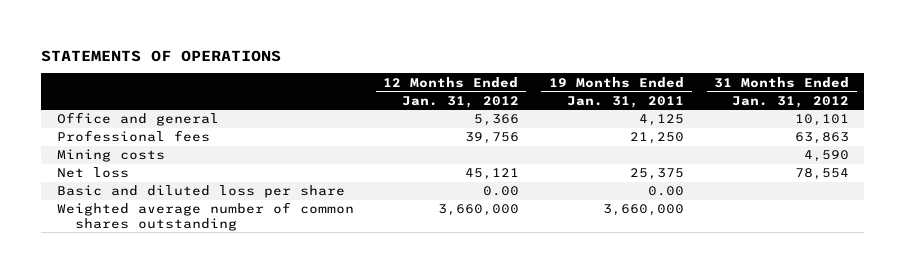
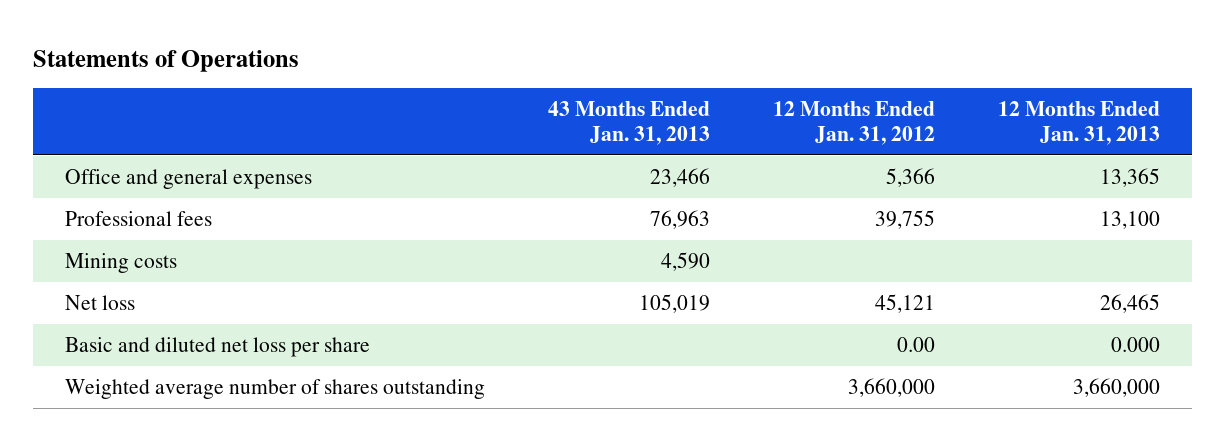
- STATEMENTS OF OPERATIONS
+ Statements of Operations
- | 12 Months Ended Jan. 31, 2012 | 19 Months Ended Jan. 31, 2011 | 31 Months Ended Jan. 31, 2012
+ | 43 Months Ended Jan. 31, 2013 | 12 Months Ended Jan. 31, 2012 | 12 Months Ended Jan. 31, 2013
- Office and general | 5,366 | 4,125 | 10,101
- Professional fees | 39,756 | 21,250 | 63,863
+ Office and general expenses | 23,466 | 5,366 | 13,365
+ Professional fees | 76,963 | 39,755 | 13,100
- Basic and diluted loss per share | 0.00 | 0.00 |
- Weighted average number of common shares outstanding | 3,660,000 | 3,660,000 |
+ Basic and diluted net loss per share | | 0.00 | 0.000
+ Weighted average number of shares outstanding | | 3,660,000 | 3,660,000

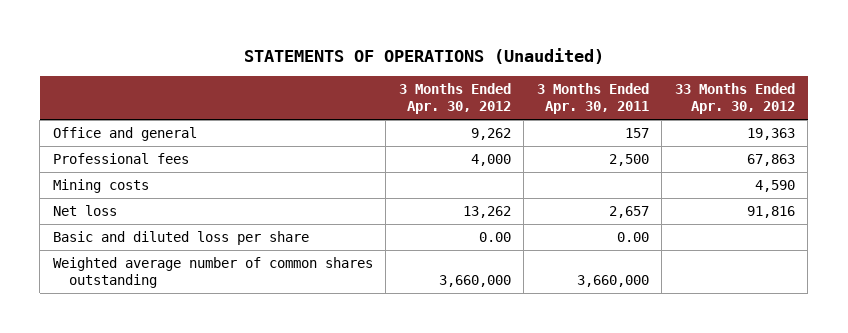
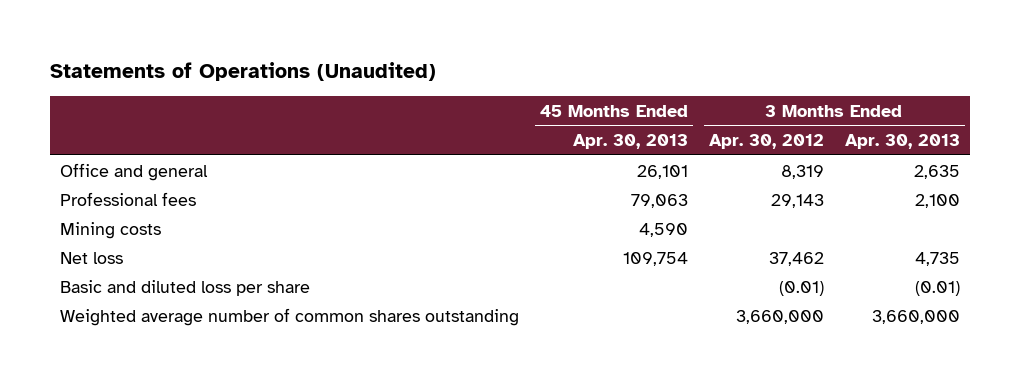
- STATEMENTS OF OPERATIONS (Unaudited)
+ Statements of Operations (Unaudited)
- | 3 Months Ended Apr. 30, 2012 | 3 Months Ended Apr. 30, 2011 | 33 Months Ended Apr. 30, 2012
+ | 45 Months Ended Apr. 30, 2013 | 3 Months Ended Apr. 30, 2012 | 3 Months Ended Apr. 30, 2013
- Office and general | 9,262 | 157 | 19,363
- Professional fees | 4,000 | 2,500 | 67,863
+ Office and general | 26,101 | 8,319 | 2,635
+ Professional fees | 79,063 | 29,143 | 2,100
- Net loss | 13,262 | 2,657 | 91,816
- Basic and diluted loss per share | 0.00 | 0.00 |
+ Net loss | 109,754 | 37,462 | 4,735
+ Basic and diluted loss per share | | (0.01) | (0.01)

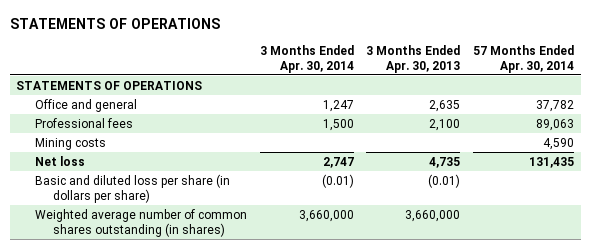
- Statements of Operations (Unaudited)
+ STATEMENTS OF OPERATIONS
- | 45 Months Ended Apr. 30, 2013 | 3 Months Ended Apr. 30, 2012 | 3 Months Ended Apr. 30, 2013
+ | 3 Months Ended Apr. 30, 2014 | 3 Months Ended Apr. 30, 2013 | 57 Months Ended Apr. 30, 2014
+ STATEMENTS OF OPERATIONS
- Basic and diluted loss per share | | (0.01) | (0.01)
- Weighted average number of common shares outstanding | | 3,660,000 | 3,660,000
+ Basic and diluted loss per share (in dollars per share) | (0.01) | (0.01) |
+ Weighted average number of common shares outstanding (in shares) | 3,660,000 | 3,660,000 |

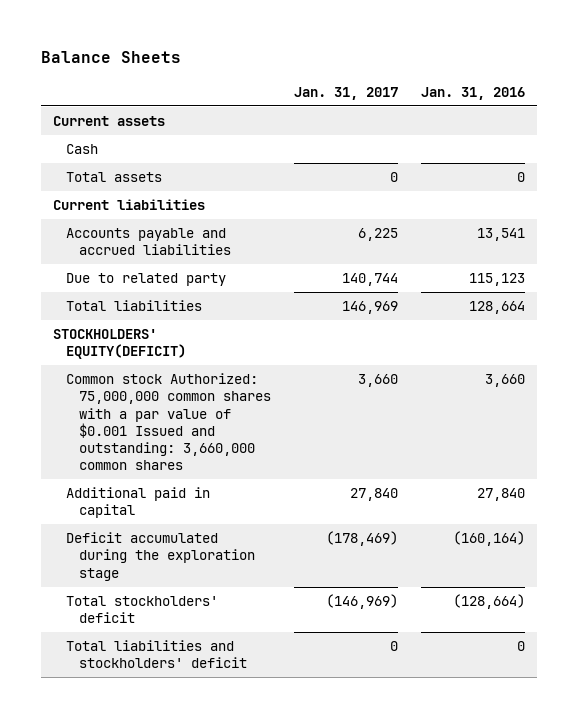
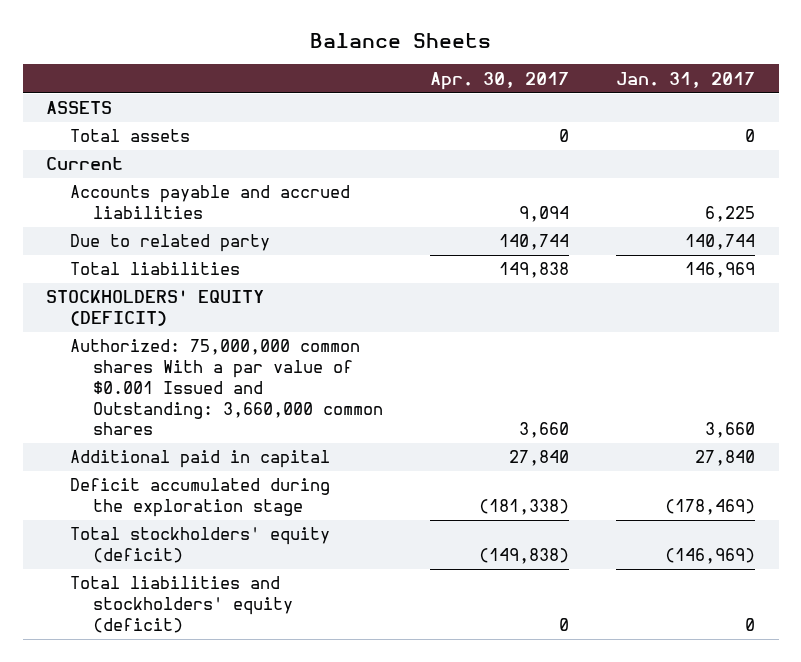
- | Jan. 31, 2017 | Jan. 31, 2016
+ | Apr. 30, 2017 | Jan. 31, 2017
- Current assets
- Cash
+ ASSETS
- Current liabilities
+ Current
- STOCKHOLDERS' EQUITY(DEFICIT)
- Common stock Authorized: 75,000,000 common shares with a par value of $0.001 Issued and outstanding: 3,660,000 common shares | 3,660 | 3,660
+ STOCKHOLDERS' EQUITY (DEFICIT)
+ Authorized: 75,000,000 common shares With a par value of $0.001 Issued and Outstanding: 3,660,000 common shares | 3,660 | 3,660
- Total stockholders' deficit | (146,969) | (128,664)
- Total liabilities and stockholders' deficit | 0 | 0
+ Total stockholders' equity (deficit) | (149,838) | (146,969)
+ Total liabilities and stockholders' equity (deficit) | 0 | 0

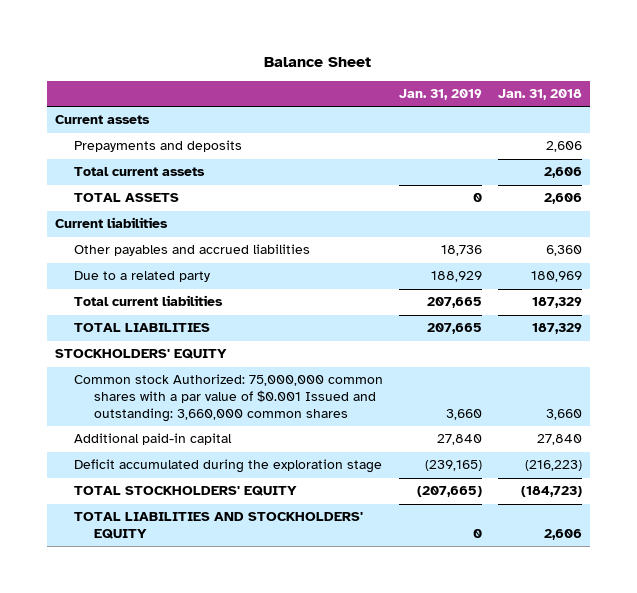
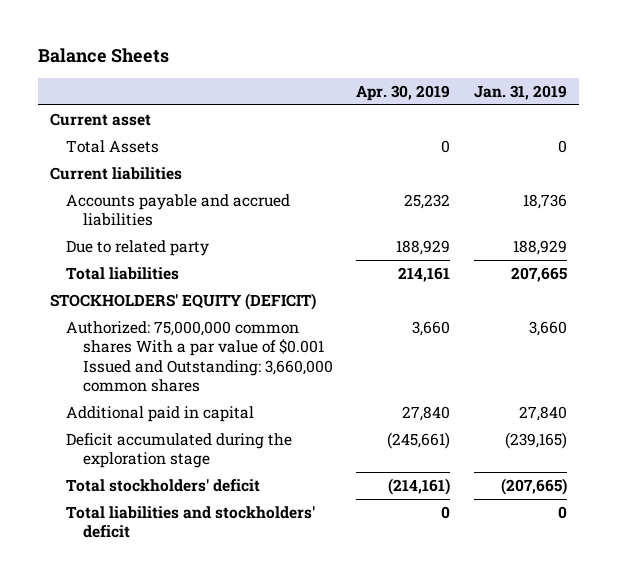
- Balance Sheet
+ Balance Sheets
- | Jan. 31, 2019 | Jan. 31, 2018
+ | Apr. 30, 2019 | Jan. 31, 2019
- Current assets
- Prepayments and deposits | | 2,606
- Total current assets | | 2,606
- TOTAL ASSETS | 0 | 2,606
+ Current asset
+ Total Assets | 0 | 0
- Other payables and accrued liabilities | 18,736 | 6,360
- Due to a related party | 188,929 | 180,969
- Total current liabilities | 207,665 | 187,329
- TOTAL LIABILITIES | 207,665 | 187,329
- STOCKHOLDERS' EQUITY
- Common stock Authorized: 75,000,000 common shares with a par value of $0.001 Issued and outstanding: 3,660,000 common shares | 3,660 | 3,660
- Additional paid-in capital | 27,840 | 27,840
+ Accounts payable and accrued liabilities | 25,232 | 18,736
+ Due to related party | 188,929 | 188,929
+ Total liabilities | 214,161 | 207,665
+ STOCKHOLDERS' EQUITY (DEFICIT)
+ Authorized: 75,000,000 common shares With a par value of $0.001 Issued and Outstanding: 3,660,000 common shares | 3,660 | 3,660
+ Additional paid in capital | 27,840 | 27,840
- TOTAL STOCKHOLDERS' EQUITY | (207,665) | (184,723)
- TOTAL LIABILITIES AND STOCKHOLDERS' EQUITY | 0 | 2,606
+ Total stockholders' deficit | (214,161) | (207,665)
+ Total liabilities and stockholders' deficit | 0 | 0

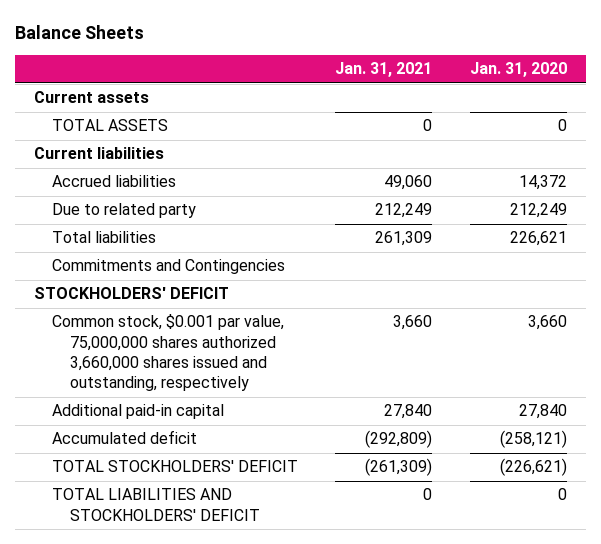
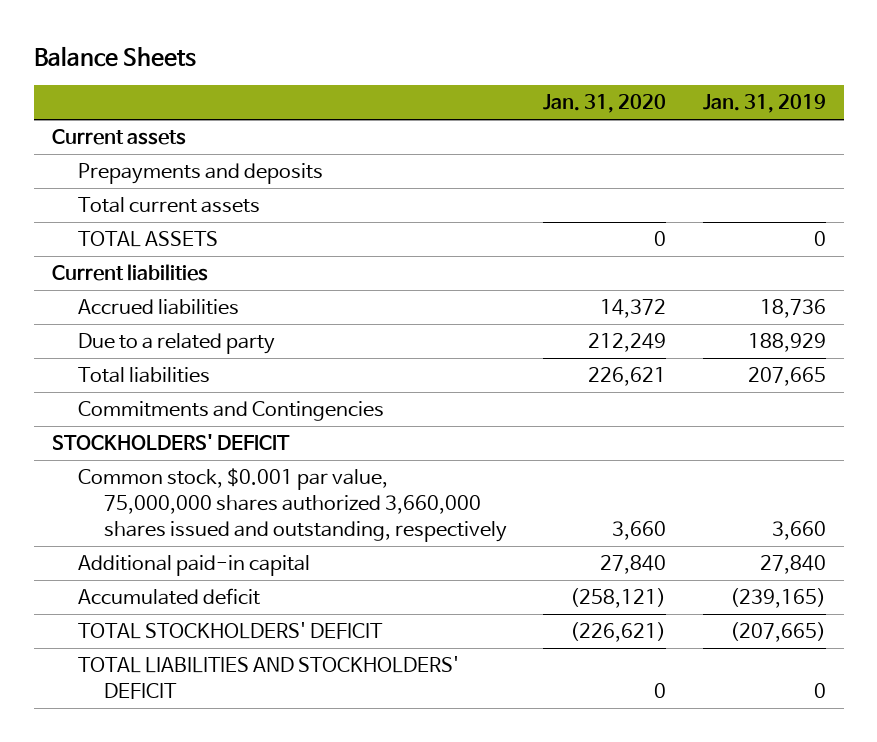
- | Jan. 31, 2021 | Jan. 31, 2020
+ | Jan. 31, 2020 | Jan. 31, 2019
+ Prepayments and deposits
+ Total current assets
- Due to related party | 212,249 | 212,249
+ Due to a related party | 212,249 | 188,929

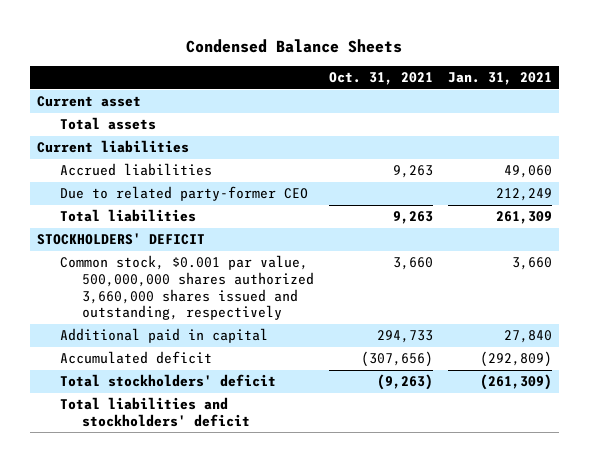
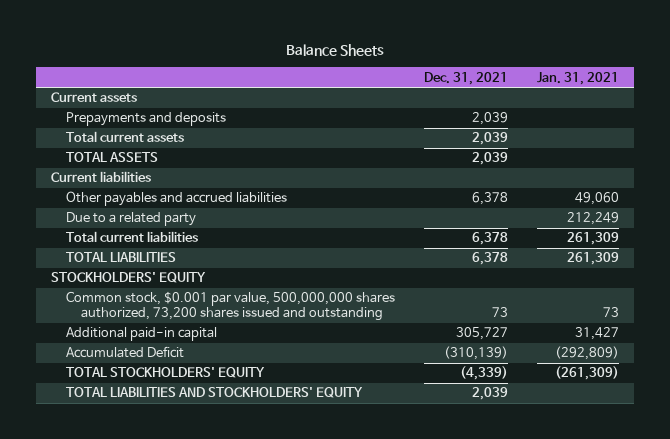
- Condensed Balance Sheets
+ Balance Sheets
- | Oct. 31, 2021 | Jan. 31, 2021
+ | Dec. 31, 2021 | Jan. 31, 2021
- Current asset
- Total assets
+ Current assets
+ Prepayments and deposits | 2,039 |
+ Total current assets | 2,039 |
+ TOTAL ASSETS | 2,039 |
- Accrued liabilities | 9,263 | 49,060
- Due to related party-former CEO | | 212,249
- Total liabilities | 9,263 | 261,309
- STOCKHOLDERS' DEFICIT
- Common stock, $0.001 par value, 500,000,000 shares authorized 3,660,000 shares issued and outstanding, respectively | 3,660 | 3,660
- Additional paid in capital | 294,733 | 27,840
- Accumulated deficit | (307,656) | (292,809)
- Total stockholders' deficit | (9,263) | (261,309)
- Total liabilities and stockholders' deficit
+ Other payables and accrued liabilities | 6,378 | 49,060
+ Due to a related party | | 212,249
+ Total current liabilities | 6,378 | 261,309
+ TOTAL LIABILITIES | 6,378 | 261,309
+ STOCKHOLDERS' EQUITY
+ Common stock, $0.001 par value, 500,000,000 shares authorized, 73,200 shares issued and outstanding | 73 | 73
+ Additional paid-in capital | 305,727 | 31,427
+ Accumulated Deficit | (310,139) | (292,809)
+ TOTAL STOCKHOLDERS' EQUITY | (4,339) | (261,309)
+ TOTAL LIABILITIES AND STOCKHOLDERS' EQUITY | 2,039 |

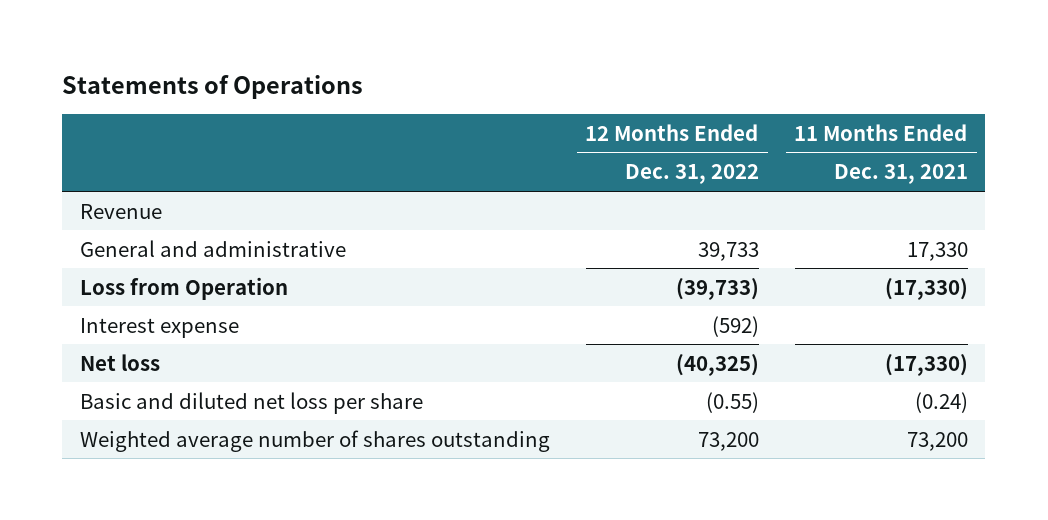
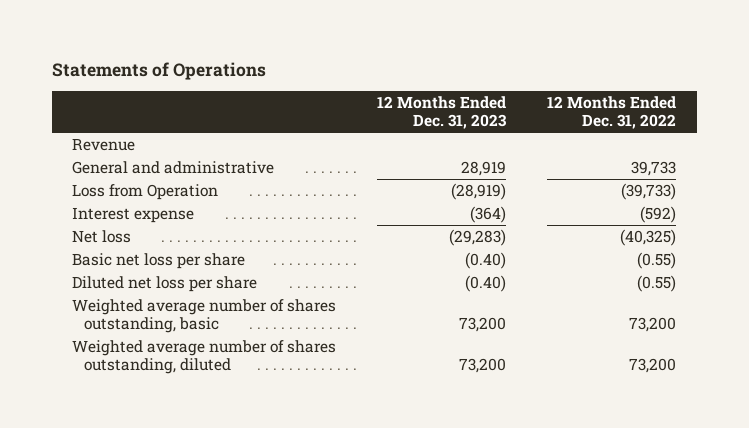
- | 12 Months Ended Dec. 31, 2022 | 11 Months Ended Dec. 31, 2021
+ | 12 Months Ended Dec. 31, 2023 | 12 Months Ended Dec. 31, 2022
- Basic and diluted net loss per share | (0.55) | (0.24)
- Weighted average number of shares outstanding | 73,200 | 73,200
+ Basic net loss per share | (0.40) | (0.55)
+ Diluted net loss per share | (0.40) | (0.55)
+ Weighted average number of shares outstanding, basic | 73,200 | 73,200
+ Weighted average number of shares outstanding, diluted | 73,200 | 73,200

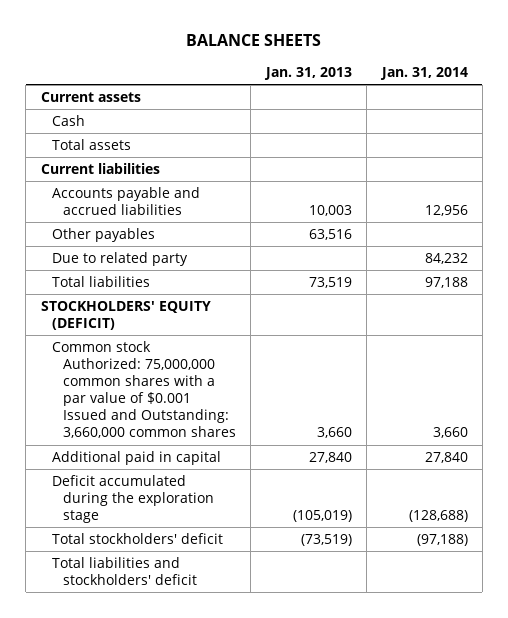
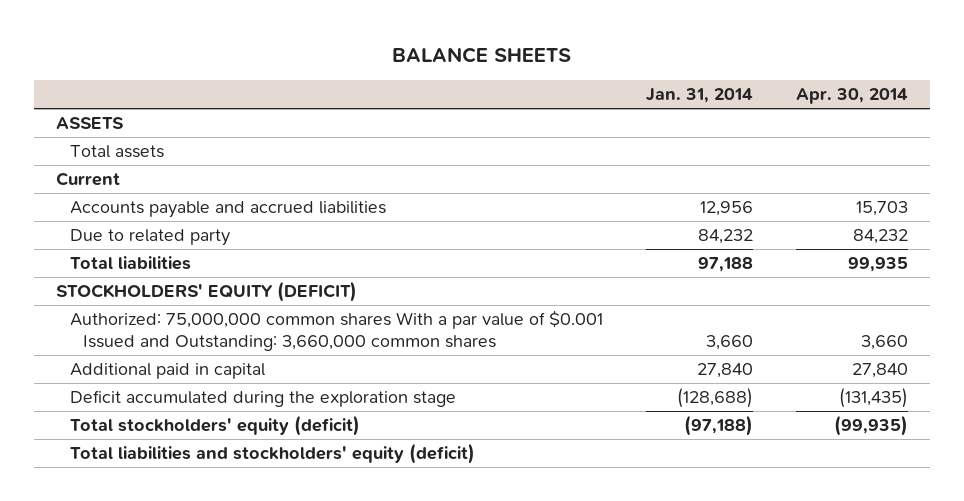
- | Jan. 31, 2013 | Jan. 31, 2014
+ | Jan. 31, 2014 | Apr. 30, 2014
- Current assets
- Cash
+ ASSETS
- Current liabilities
+ Current
- Other payables | 63,516 |
- Common stock Authorized: 75,000,000 common shares with a par value of $0.001 Issued and Outstanding: 3,660,000 common shares | 3,660 | 3,660
+ Authorized: 75,000,000 common shares With a par value of $0.001 Issued and Outstanding: 3,660,000 common shares | 3,660 | 3,660
- Total stockholders' deficit | (73,519) | (97,188)
- Total liabilities and stockholders' deficit
+ Total stockholders' equity (deficit) | (97,188) | (99,935)
+ Total liabilities and stockholders' equity (deficit)

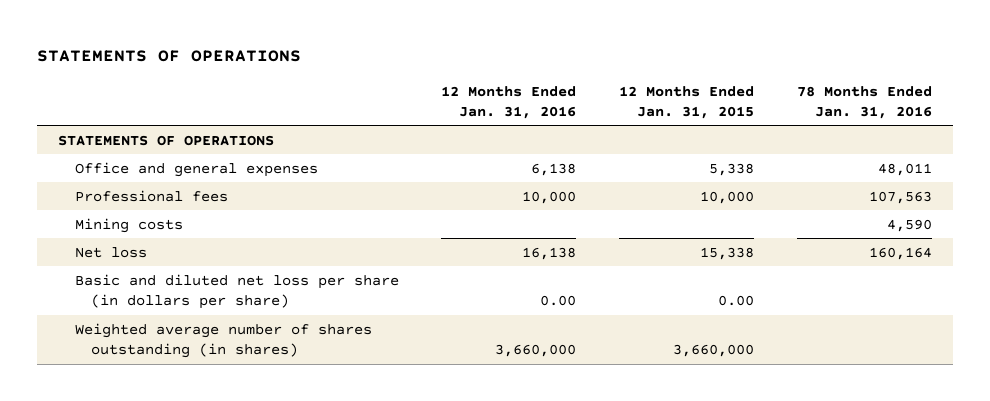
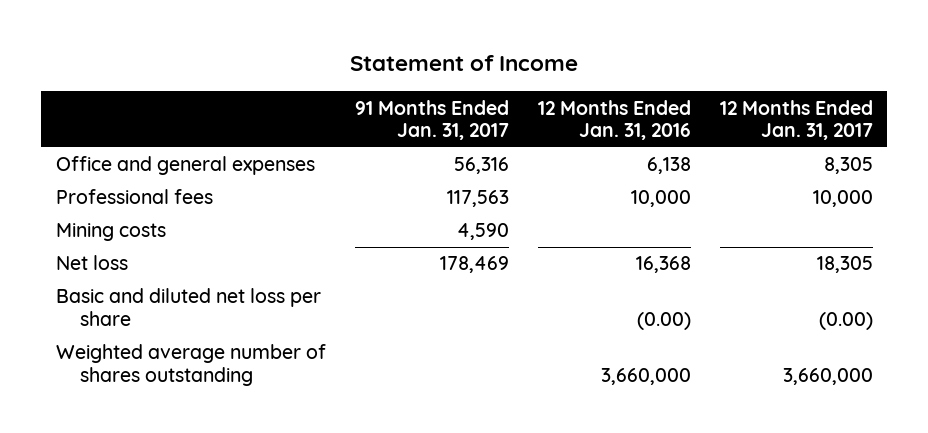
- STATEMENTS OF OPERATIONS
+ Statement of Income
- | 12 Months Ended Jan. 31, 2016 | 12 Months Ended Jan. 31, 2015 | 78 Months Ended Jan. 31, 2016
+ | 91 Months Ended Jan. 31, 2017 | 12 Months Ended Jan. 31, 2016 | 12 Months Ended Jan. 31, 2017
- STATEMENTS OF OPERATIONS
- Net loss | 16,138 | 15,338 | 160,164
- Basic and diluted net loss per share (in dollars per share) | 0.00 | 0.00 |
- Weighted average number of shares outstanding (in shares) | 3,660,000 | 3,660,000 |
+ Net loss | 178,469 | 16,368 | 18,305
+ Basic and diluted net loss per share | | (0.00) | (0.00)
+ Weighted average number of shares outstanding | | 3,660,000 | 3,660,000

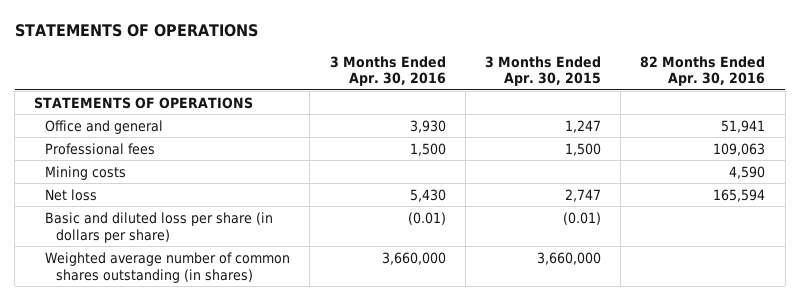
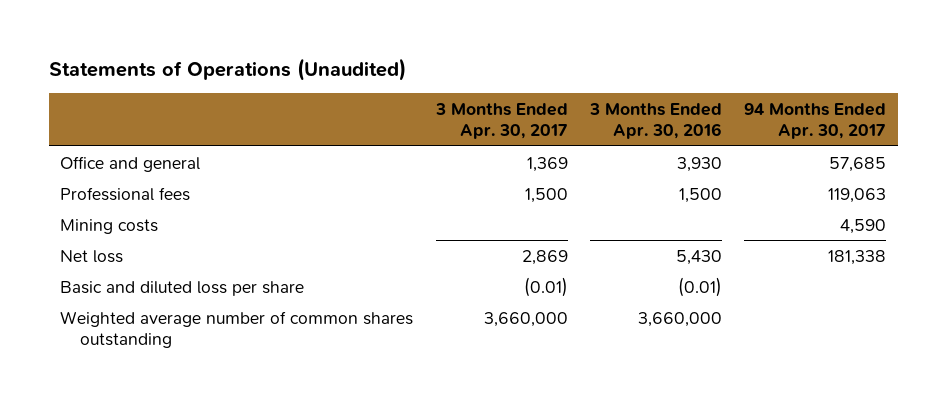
- STATEMENTS OF OPERATIONS
+ Statements of Operations (Unaudited)
- | 3 Months Ended Apr. 30, 2016 | 3 Months Ended Apr. 30, 2015 | 82 Months Ended Apr. 30, 2016
+ | 3 Months Ended Apr. 30, 2017 | 3 Months Ended Apr. 30, 2016 | 94 Months Ended Apr. 30, 2017
- STATEMENTS OF OPERATIONS
- Basic and diluted loss per share (in dollars per share) | (0.01) | (0.01) |
- Weighted average number of common shares outstanding (in shares) | 3,660,000 | 3,660,000 |
+ Basic and diluted loss per share | (0.01) | (0.01) |
+ Weighted average number of common shares outstanding | 3,660,000 | 3,660,000 |

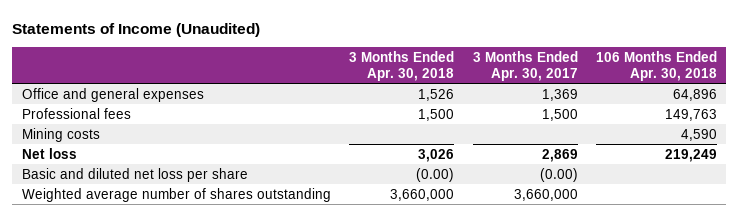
- Statements of Operations (Unaudited)
+ Statements of Income (Unaudited)
- | 3 Months Ended Apr. 30, 2017 | 3 Months Ended Apr. 30, 2016 | 94 Months Ended Apr. 30, 2017
+ | 3 Months Ended Apr. 30, 2018 | 3 Months Ended Apr. 30, 2017 | 106 Months Ended Apr. 30, 2018
- Office and general | 1,369 | 3,930 | 57,685
+ Office and general expenses | 1,526 | 1,369 | 64,896
- Basic and diluted loss per share | (0.01) | (0.01) |
- Weighted average number of common shares outstanding | 3,660,000 | 3,660,000 |
+ Basic and diluted net loss per share | (0.00) | (0.00) |
+ Weighted average number of shares outstanding | 3,660,000 | 3,660,000 |

